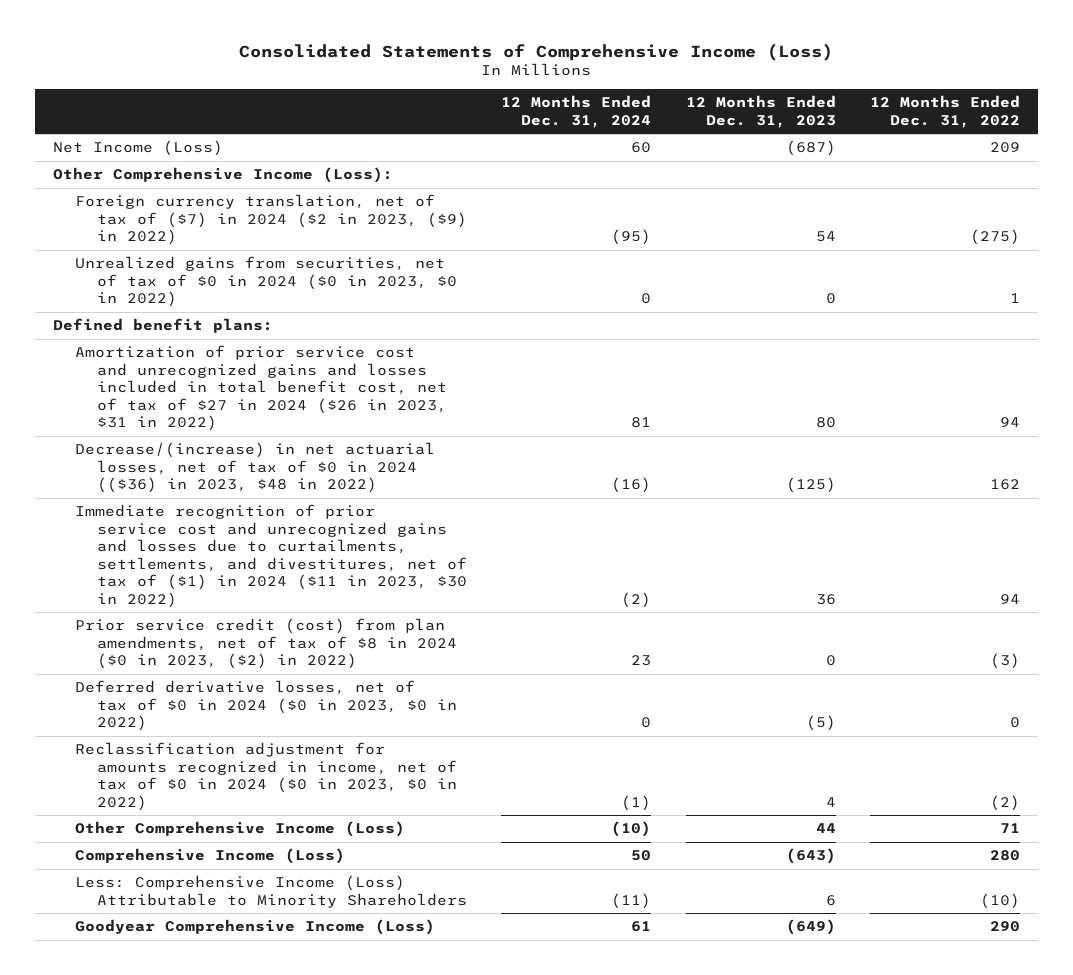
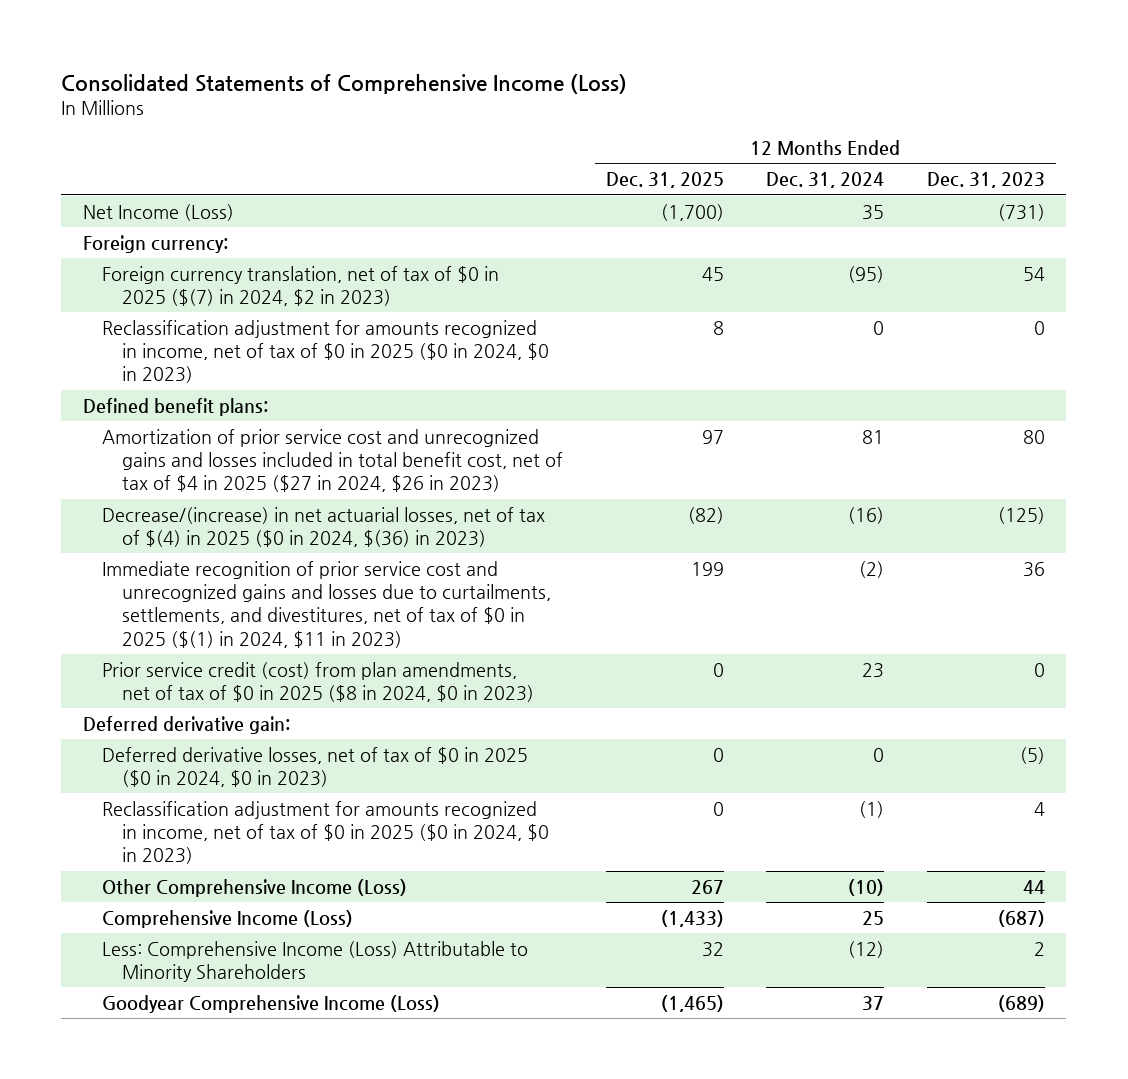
- | 12 Months Ended Dec. 31, 2024 | 12 Months Ended Dec. 31, 2023 | 12 Months Ended Dec. 31, 2022
+ | 12 Months Ended Dec. 31, 2025 | 12 Months Ended Dec. 31, 2024 | 12 Months Ended Dec. 31, 2023
- Net Income (Loss) | 60 | (687) | 209
- Other Comprehensive Income (Loss):
- Foreign currency translation, net of tax of ($7) in 2024 ($2 in 2023, ($9) in 2022) | (95) | 54 | (275)
- Unrealized gains from securities, net of tax of $0 in 2024 ($0 in 2023, $0 in 2022) | 0 | 0 | 1
+ Net Income (Loss) | (1,700) | 35 | (731)
+ Foreign currency:
+ Foreign currency translation, net of tax of $0 in 2025 ($(7) in 2024, $2 in 2023) | 45 | (95) | 54
+ Reclassification adjustment for amounts recognized in income, net of tax of $0 in 2025 ($0 in 2024, $0 in 2023) | 8 | 0 | 0
- Amortization of prior service cost and unrecognized gains and losses included in total benefit cost, net of tax of $27 in 2024 ($26 in 2023, $31 in 2022) | 81 | 80 | 94
- Decrease/(increase) in net actuarial losses, net of tax of $0 in 2024 (($36) in 2023, $48 in 2022) | (16) | (125) | 162
- Immediate recognition of prior service cost and unrecognized gains and losses due to curtailments, settlements, and divestitures, net of tax of ($1) in 2024 ($11 in 2023, $30 in 2022) | (2) | 36 | 94
- Prior service credit (cost) from plan amendments, net of tax of $8 in 2024 ($0 in 2023, ($2) in 2022) | 23 | 0 | (3)
- Deferred derivative losses, net of tax of $0 in 2024 ($0 in 2023, $0 in 2022) | 0 | (5) | 0
- Reclassification adjustment for amounts recognized in income, net of tax of $0 in 2024 ($0 in 2023, $0 in 2022) | (1) | 4 | (2)
+ Amortization of prior service cost and unrecognized gains and losses included in total benefit cost, net of tax of $4 in 2025 ($27 in 2024, $26 in 2023) | 97 | 81 | 80
+ Decrease/(increase) in net actuarial losses, net of tax of $(4) in 2025 ($0 in 2024, $(36) in 2023) | (82) | (16) | (125)
+ Immediate recognition of prior service cost and unrecognized gains and losses due to curtailments, settlements, and divestitures, net of tax of $0 in 2025 ($(1) in 2024, $11 in 2023) | 199 | (2) | 36
+ Prior service credit (cost) from plan amendments, net of tax of $0 in 2025 ($8 in 2024, $0 in 2023) | 0 | 23 | 0
+ Deferred derivative gain:
+ Deferred derivative losses, net of tax of $0 in 2025 ($0 in 2024, $0 in 2023) | 0 | 0 | (5)
+ Reclassification adjustment for amounts recognized in income, net of tax of $0 in 2025 ($0 in 2024, $0 in 2023) | 0 | (1) | 4
- Comprehensive Income (Loss) | 50 | (643) | 280
- Less: Comprehensive Income (Loss) Attributable to Minority Shareholders | (11) | 6 | (10)
- Goodyear Comprehensive Income (Loss) | 61 | (649) | 290
+ Comprehensive Income (Loss) | (1,433) | 25 | (687)
+ Less: Comprehensive Income (Loss) Attributable to Minority Shareholders | 32 | (12) | 2
+ Goodyear Comprehensive Income (Loss) | (1,465) | 37 | (689)

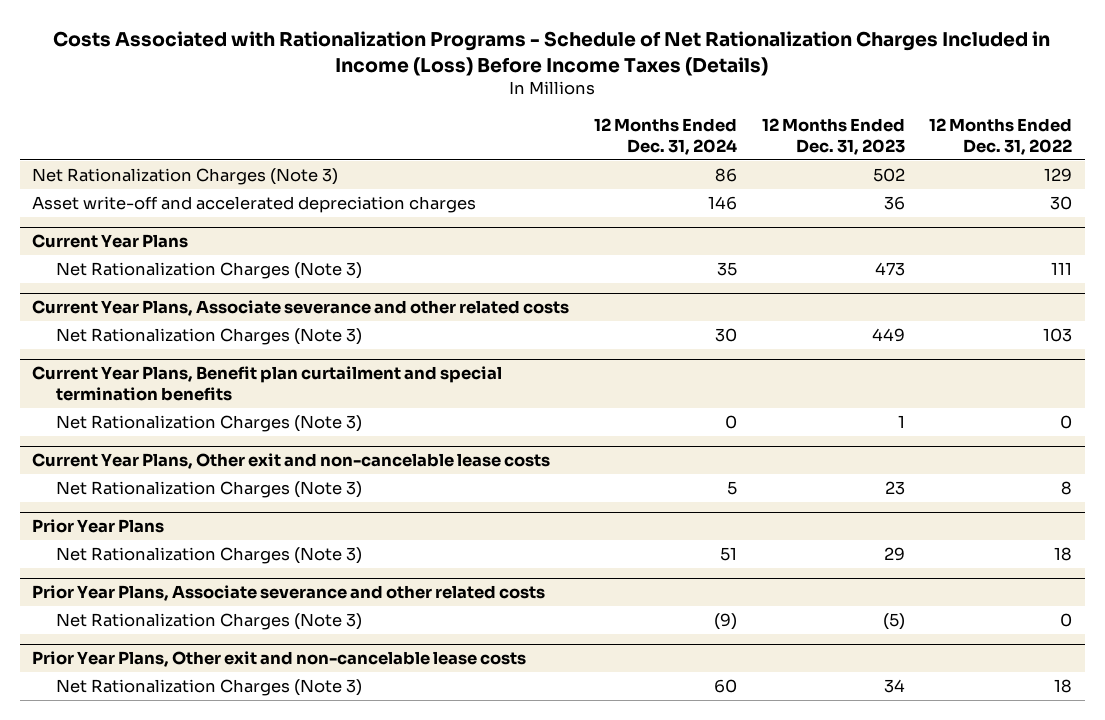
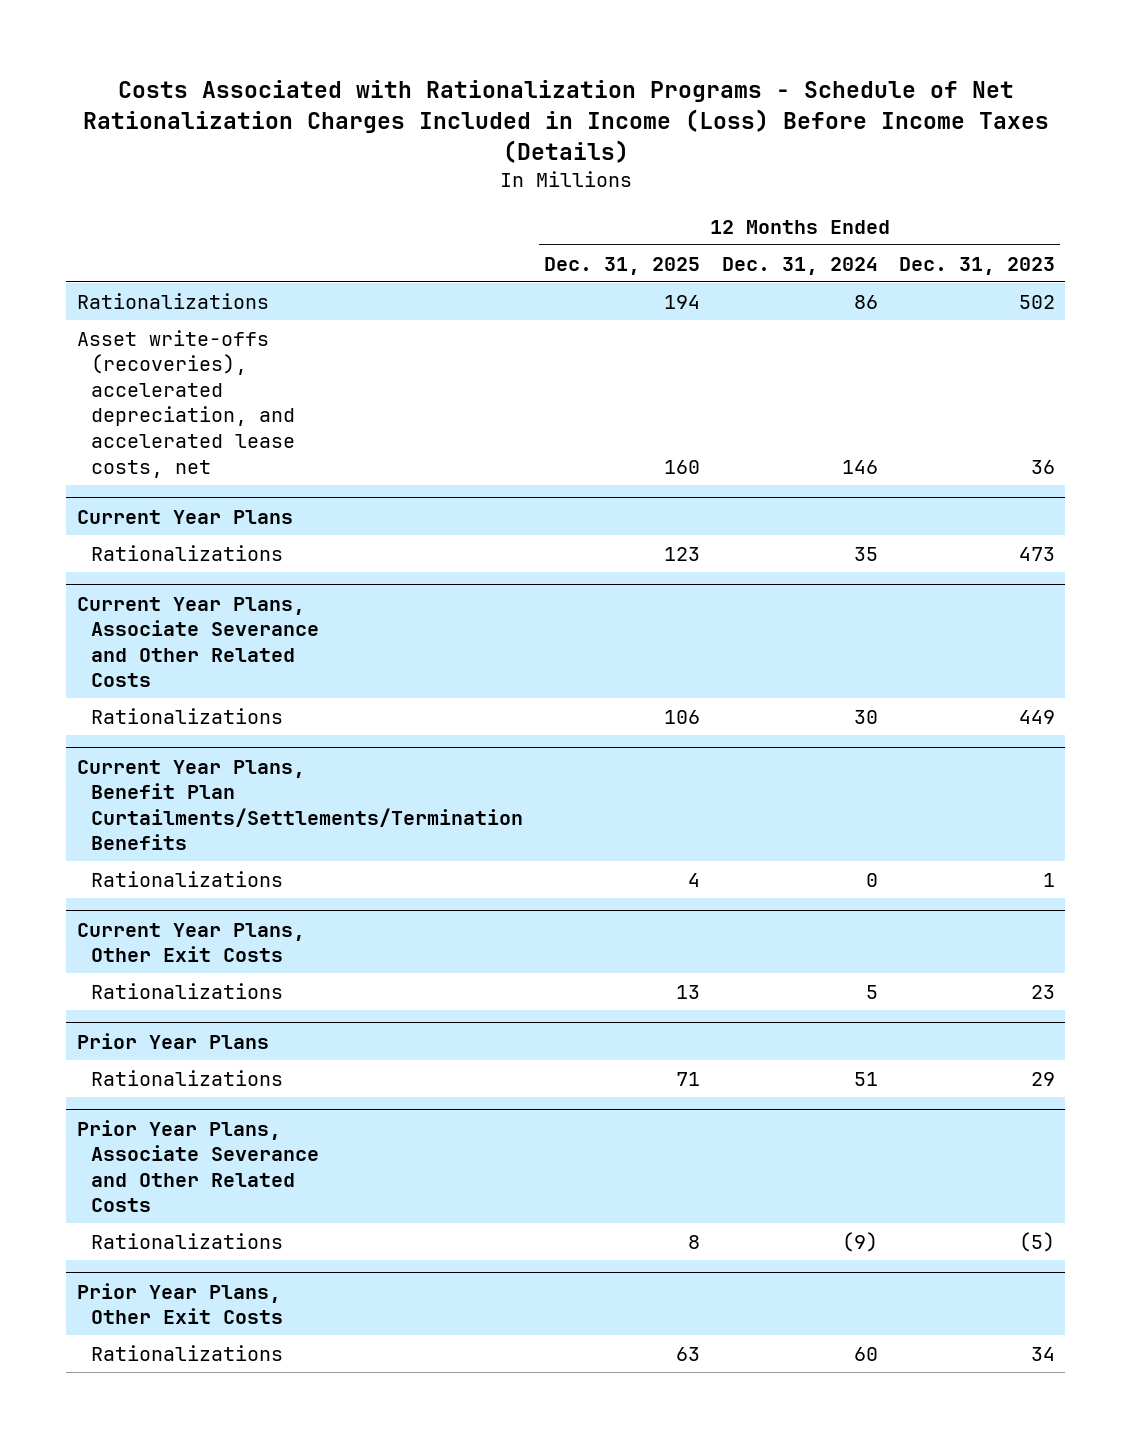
- | 12 Months Ended Dec. 31, 2024 | 12 Months Ended Dec. 31, 2023 | 12 Months Ended Dec. 31, 2022
+ | 12 Months Ended Dec. 31, 2025 | 12 Months Ended Dec. 31, 2024 | 12 Months Ended Dec. 31, 2023
- Net Rationalization Charges (Note 3) | 86 | 502 | 129
- Asset write-off and accelerated depreciation charges | 146 | 36 | 30
+ Rationalizations | 194 | 86 | 502
+ Asset write-offs (recoveries), accelerated depreciation, and accelerated lease costs, net | 160 | 146 | 36
@ Current Year Plans
- Net Rationalization Charges (Note 3) | 35 | 473 | 111
- Current Year Plans, Associate severance and other related costs
- Net Rationalization Charges (Note 3) | 30 | 449 | 103
- Current Year Plans, Benefit plan curtailment and special termination benefits
- Net Rationalization Charges (Note 3) | 0 | 1 | 0
- Current Year Plans, Other exit and non-cancelable lease costs
- Net Rationalization Charges (Note 3) | 5 | 23 | 8
@ Current Year Plans
+ Rationalizations | 123 | 35 | 473
+ Current Year Plans, Associate Severance and Other Related Costs
+ Rationalizations | 106 | 30 | 449
+ Current Year Plans, Benefit Plan Curtailments/Settlements/Termination Benefits
+ Rationalizations | 4 | 0 | 1
+ Current Year Plans, Other Exit Costs
+ Rationalizations | 13 | 5 | 23
@ Prior Year Plans
- Net Rationalization Charges (Note 3) | 51 | 29 | 18
- Prior Year Plans, Associate severance and other related costs
- Net Rationalization Charges (Note 3) | (9) | (5) | 0
- Prior Year Plans, Other exit and non-cancelable lease costs
- Net Rationalization Charges (Note 3) | 60 | 34 | 18
@ Prior Year Plans
+ Rationalizations | 71 | 51 | 29
+ Prior Year Plans, Associate Severance and Other Related Costs
+ Rationalizations | 8 | (9) | (5)
+ Prior Year Plans, Other Exit Costs
+ Rationalizations | 63 | 60 | 34

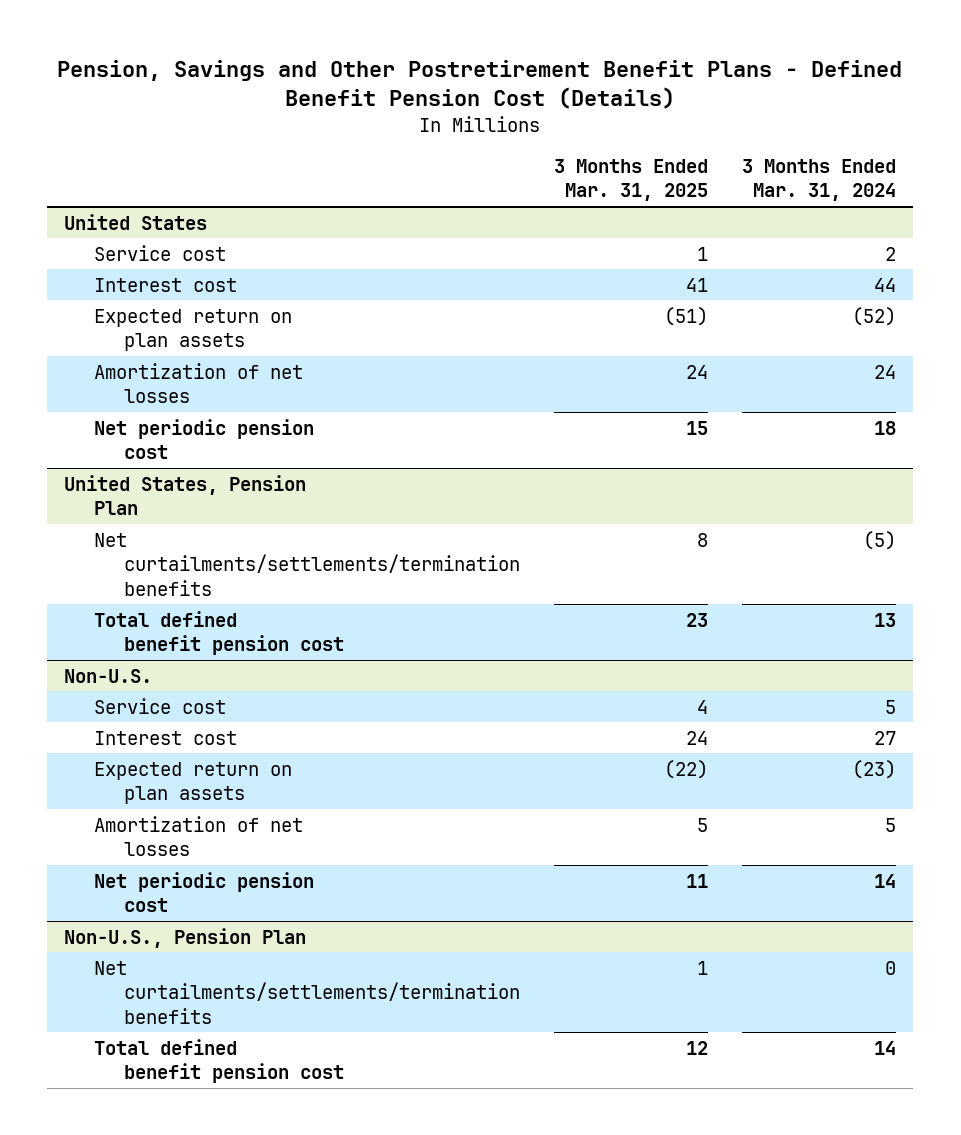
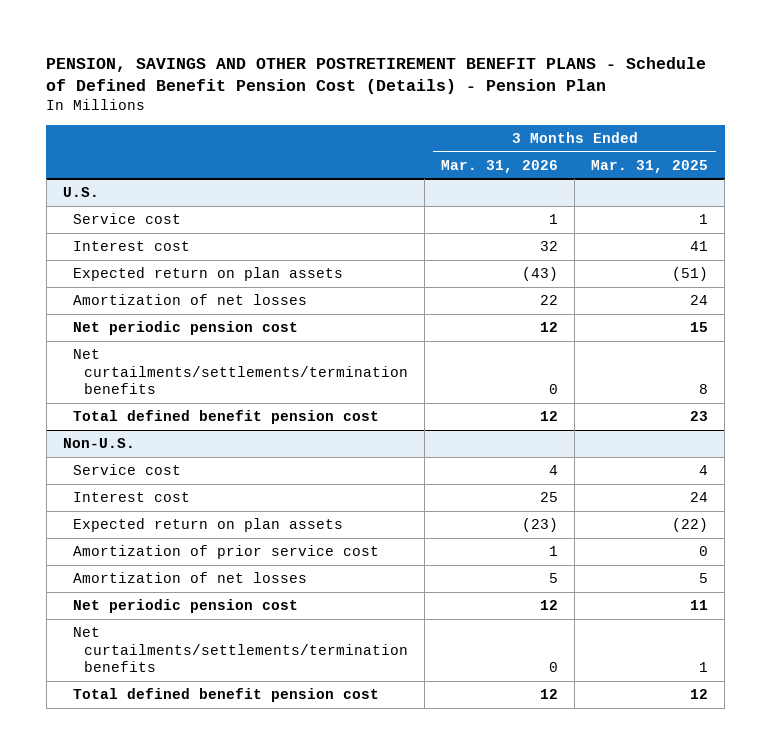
- Pension, Savings and Other Postretirement Benefit Plans - Defined Benefit Pension Cost (Details)
+ PENSION, SAVINGS AND OTHER POSTRETIREMENT BENEFIT PLANS - Schedule of Defined Benefit Pension Cost (Details) - Pension Plan
- | 3 Months Ended Mar. 31, 2025 | 3 Months Ended Mar. 31, 2024
+ | 3 Months Ended Mar. 31, 2026 | 3 Months Ended Mar. 31, 2025
- United States
+ U.S.
- United States, Pension Plan
@ Non-U.S.
+ Amortization of prior service cost | 1 | 0
- Non-U.S., Pension Plan

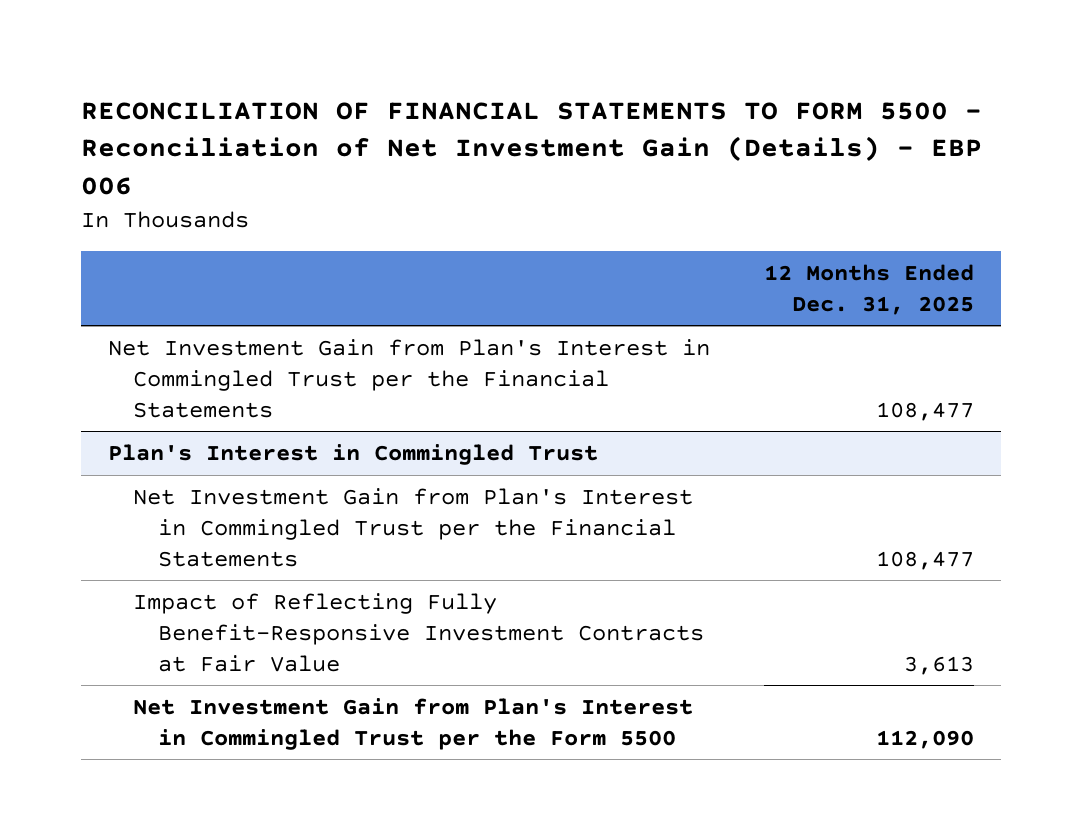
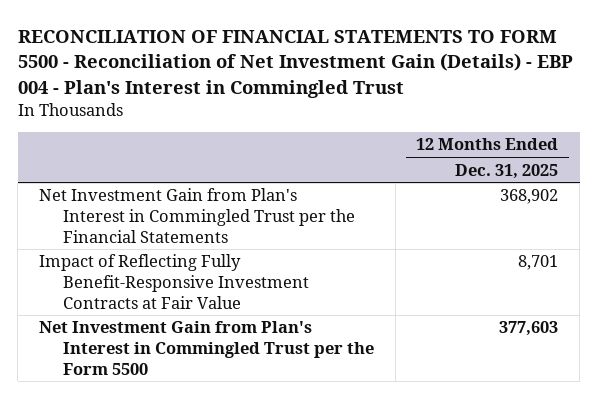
- RECONCILIATION OF FINANCIAL STATEMENTS TO FORM 5500 - Reconciliation of Net Investment Gain (Details) - EBP 006
+ RECONCILIATION OF FINANCIAL STATEMENTS TO FORM 5500 - Reconciliation of Net Investment Gain (Details) - EBP 004 - Plan's Interest in Commingled Trust
- Net Investment Gain from Plan's Interest in Commingled Trust per the Financial Statements | 108,477
- Plan's Interest in Commingled Trust
- Net Investment Gain from Plan's Interest in Commingled Trust per the Financial Statements | 108,477
- Impact of Reflecting Fully Benefit-Responsive Investment Contracts at Fair Value | 3,613
- Net Investment Gain from Plan's Interest in Commingled Trust per the Form 5500 | 112,090
+ Net Investment Gain from Plan's Interest in Commingled Trust per the Financial Statements | 368,902
+ Impact of Reflecting Fully Benefit-Responsive Investment Contracts at Fair Value | 8,701
+ Net Investment Gain from Plan's Interest in Commingled Trust per the Form 5500 | 377,603

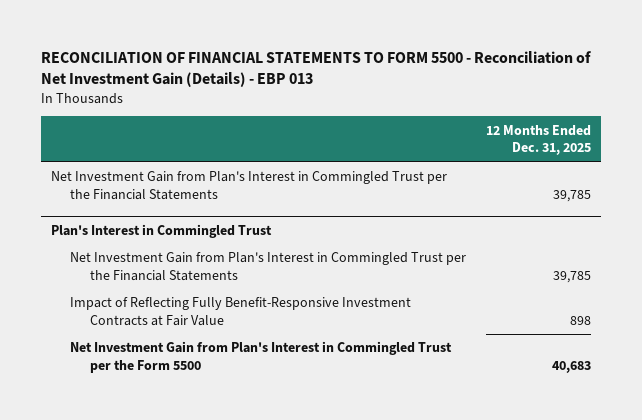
- RECONCILIATION OF FINANCIAL STATEMENTS TO FORM 5500 - Reconciliation of Net Investment Gain (Details) - EBP 004 - Plan's Interest in Commingled Trust
+ RECONCILIATION OF FINANCIAL STATEMENTS TO FORM 5500 - Reconciliation of Net Investment Gain (Details) - EBP 013
- Net Investment Gain from Plan's Interest in Commingled Trust per the Financial Statements | 368,902
- Impact of Reflecting Fully Benefit-Responsive Investment Contracts at Fair Value | 8,701
- Net Investment Gain from Plan's Interest in Commingled Trust per the Form 5500 | 377,603
+ Net Investment Gain from Plan's Interest in Commingled Trust per the Financial Statements | 39,785
+ Plan's Interest in Commingled Trust
+ Net Investment Gain from Plan's Interest in Commingled Trust per the Financial Statements | 39,785
+ Impact of Reflecting Fully Benefit-Responsive Investment Contracts at Fair Value | 898
+ Net Investment Gain from Plan's Interest in Commingled Trust per the Form 5500 | 40,683

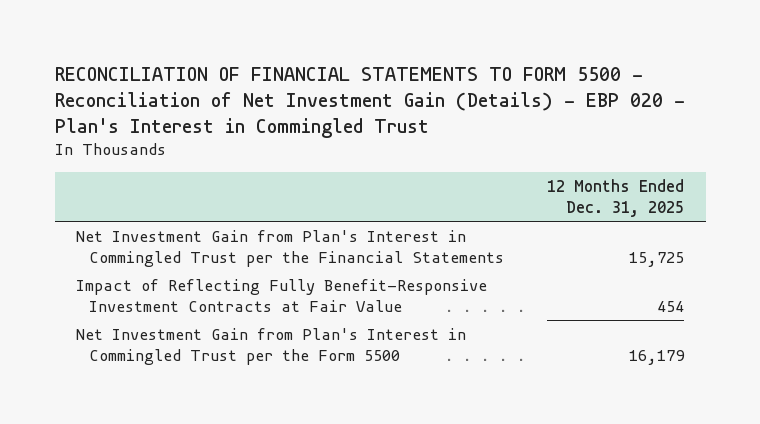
- RECONCILIATION OF FINANCIAL STATEMENTS TO FORM 5500 - Reconciliation of Net Investment Gain (Details) - EBP 013
+ RECONCILIATION OF FINANCIAL STATEMENTS TO FORM 5500 - Reconciliation of Net Investment Gain (Details) - EBP 020 - Plan's Interest in Commingled Trust
- Net Investment Gain from Plan's Interest in Commingled Trust per the Financial Statements | 39,785
- Plan's Interest in Commingled Trust
- Net Investment Gain from Plan's Interest in Commingled Trust per the Financial Statements | 39,785
- Impact of Reflecting Fully Benefit-Responsive Investment Contracts at Fair Value | 898
- Net Investment Gain from Plan's Interest in Commingled Trust per the Form 5500 | 40,683
+ Net Investment Gain from Plan's Interest in Commingled Trust per the Financial Statements | 15,725
+ Impact of Reflecting Fully Benefit-Responsive Investment Contracts at Fair Value | 454
+ Net Investment Gain from Plan's Interest in Commingled Trust per the Form 5500 | 16,179

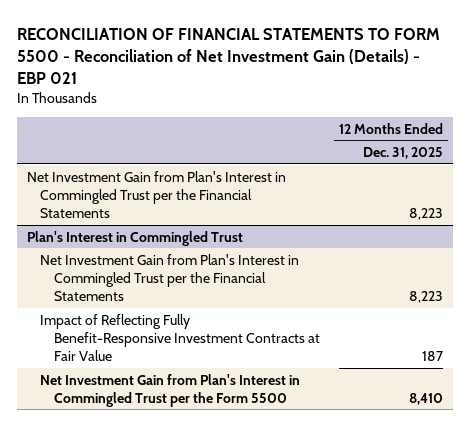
- RECONCILIATION OF FINANCIAL STATEMENTS TO FORM 5500 - Reconciliation of Net Investment Gain (Details) - EBP 020 - Plan's Interest in Commingled Trust
+ RECONCILIATION OF FINANCIAL STATEMENTS TO FORM 5500 - Reconciliation of Net Investment Gain (Details) - EBP 021
- Net Investment Gain from Plan's Interest in Commingled Trust per the Financial Statements | 15,725
- Impact of Reflecting Fully Benefit-Responsive Investment Contracts at Fair Value | 454
- Net Investment Gain from Plan's Interest in Commingled Trust per the Form 5500 | 16,179
+ Net Investment Gain from Plan's Interest in Commingled Trust per the Financial Statements | 8,223
+ Plan's Interest in Commingled Trust
+ Net Investment Gain from Plan's Interest in Commingled Trust per the Financial Statements | 8,223
+ Impact of Reflecting Fully Benefit-Responsive Investment Contracts at Fair Value | 187
+ Net Investment Gain from Plan's Interest in Commingled Trust per the Form 5500 | 8,410

